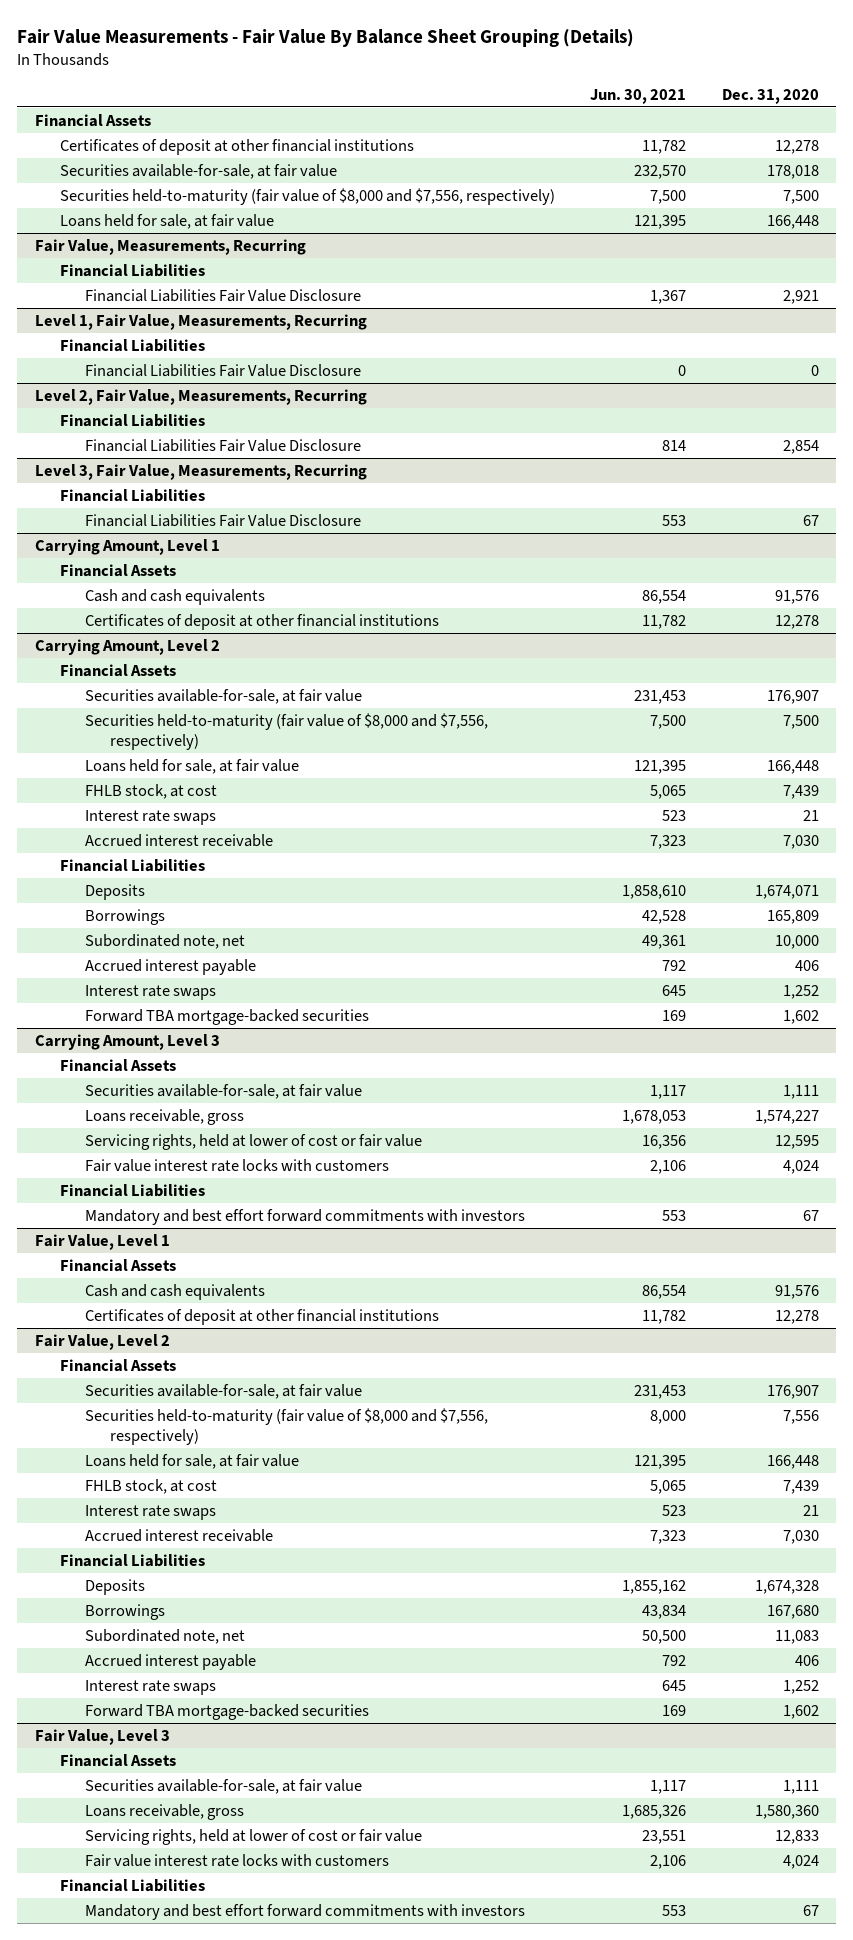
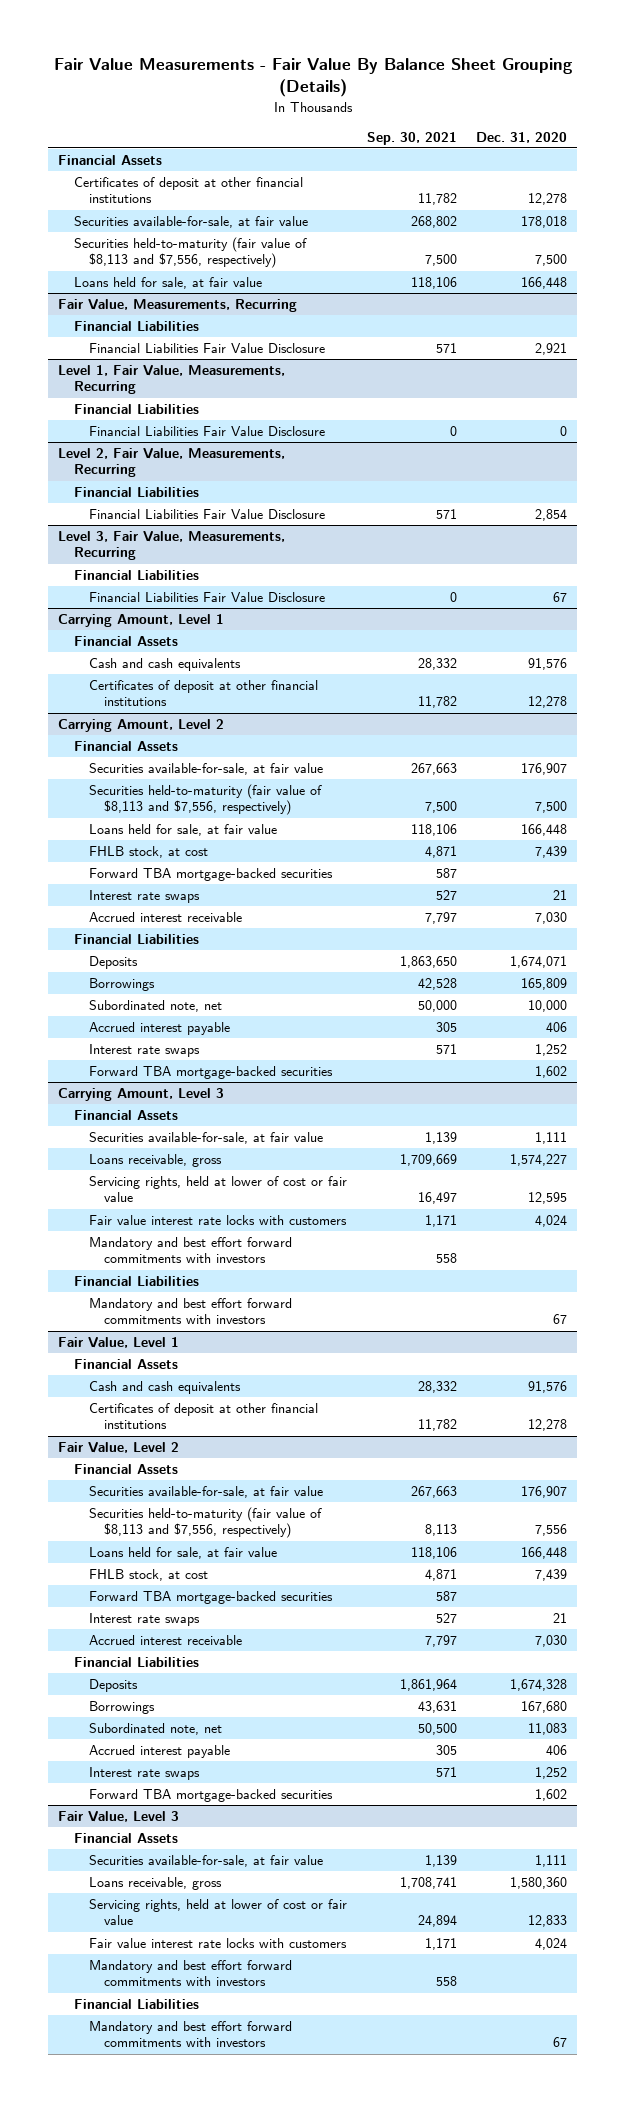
- | Jun. 30, 2021 | Dec. 31, 2020
+ | Sep. 30, 2021 | Dec. 31, 2020
- Securities held-to-maturity (fair value of $8,000 and $7,556, respectively) | 7,500 | 7,500
+ Securities held-to-maturity (fair value of $8,113 and $7,556, respectively) | 7,500 | 7,500
@ Carrying Amount, Level 2
- Securities held-to-maturity (fair value of $8,000 and $7,556, respectively) | 7,500 | 7,500
+ Securities held-to-maturity (fair value of $8,113 and $7,556, respectively) | 7,500 | 7,500
+ Forward TBA mortgage-backed securities | 587 |
@ Carrying Amount, Level 3
+ Mandatory and best effort forward commitments with investors | 558 |
@ Fair Value, Level 2
- Securities held-to-maturity (fair value of $8,000 and $7,556, respectively) | 8,000 | 7,556
+ Securities held-to-maturity (fair value of $8,113 and $7,556, respectively) | 8,113 | 7,556
+ Forward TBA mortgage-backed securities | 587 |
@ Fair Value, Level 3
+ Mandatory and best effort forward commitments with investors | 558 |

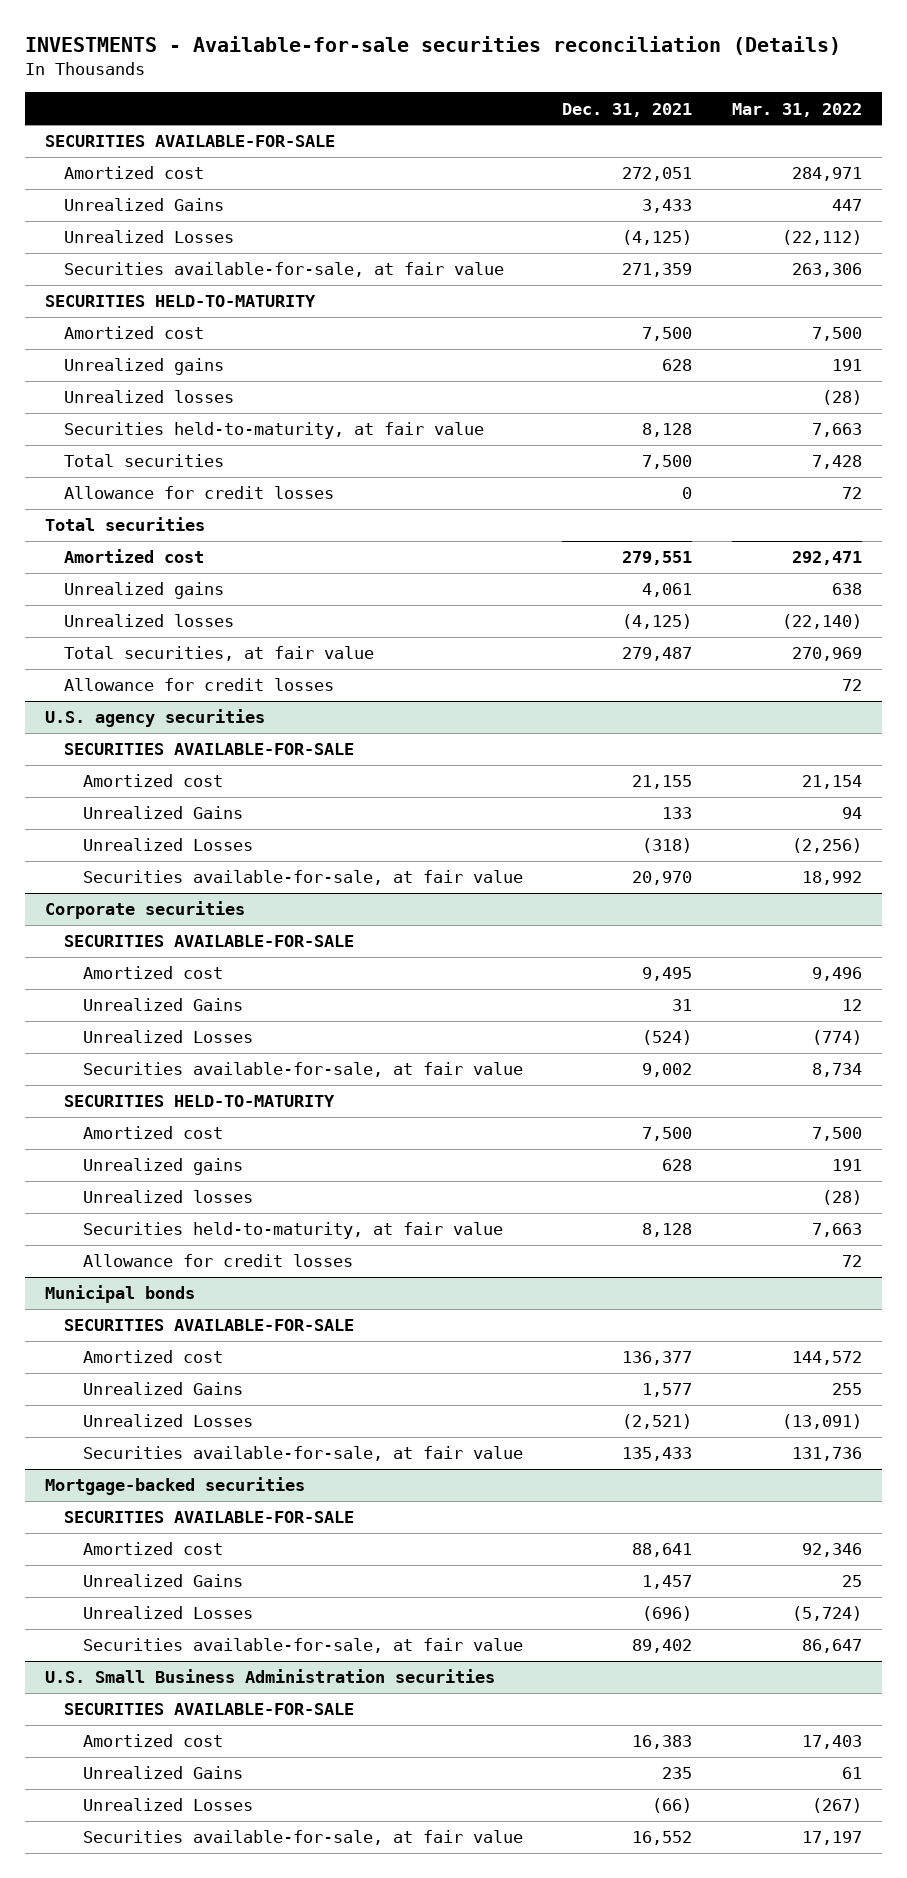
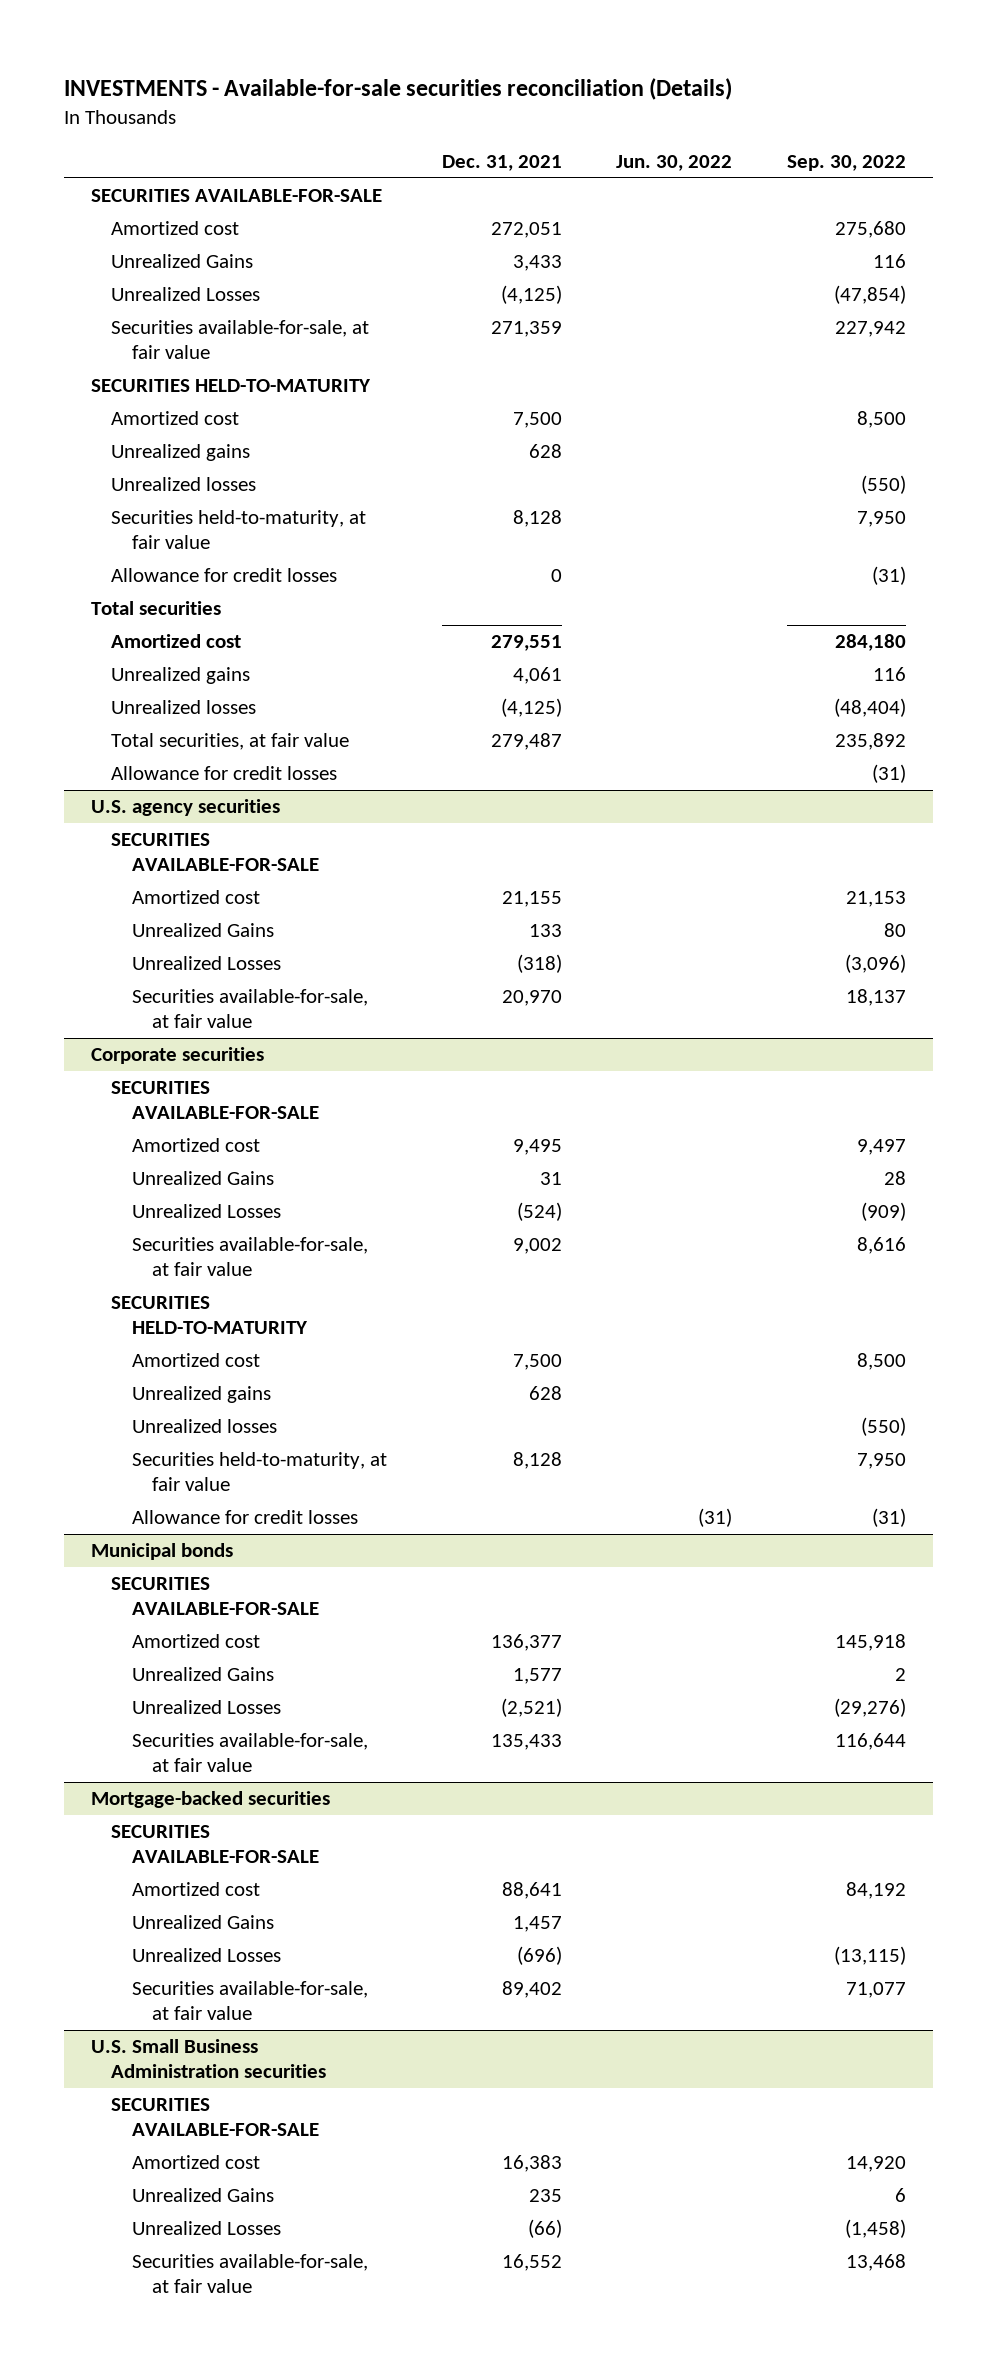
- | Dec. 31, 2021 | Mar. 31, 2022
+ | Dec. 31, 2021 | Jun. 30, 2022 | Sep. 30, 2022
- Total securities | 7,500 | 7,428

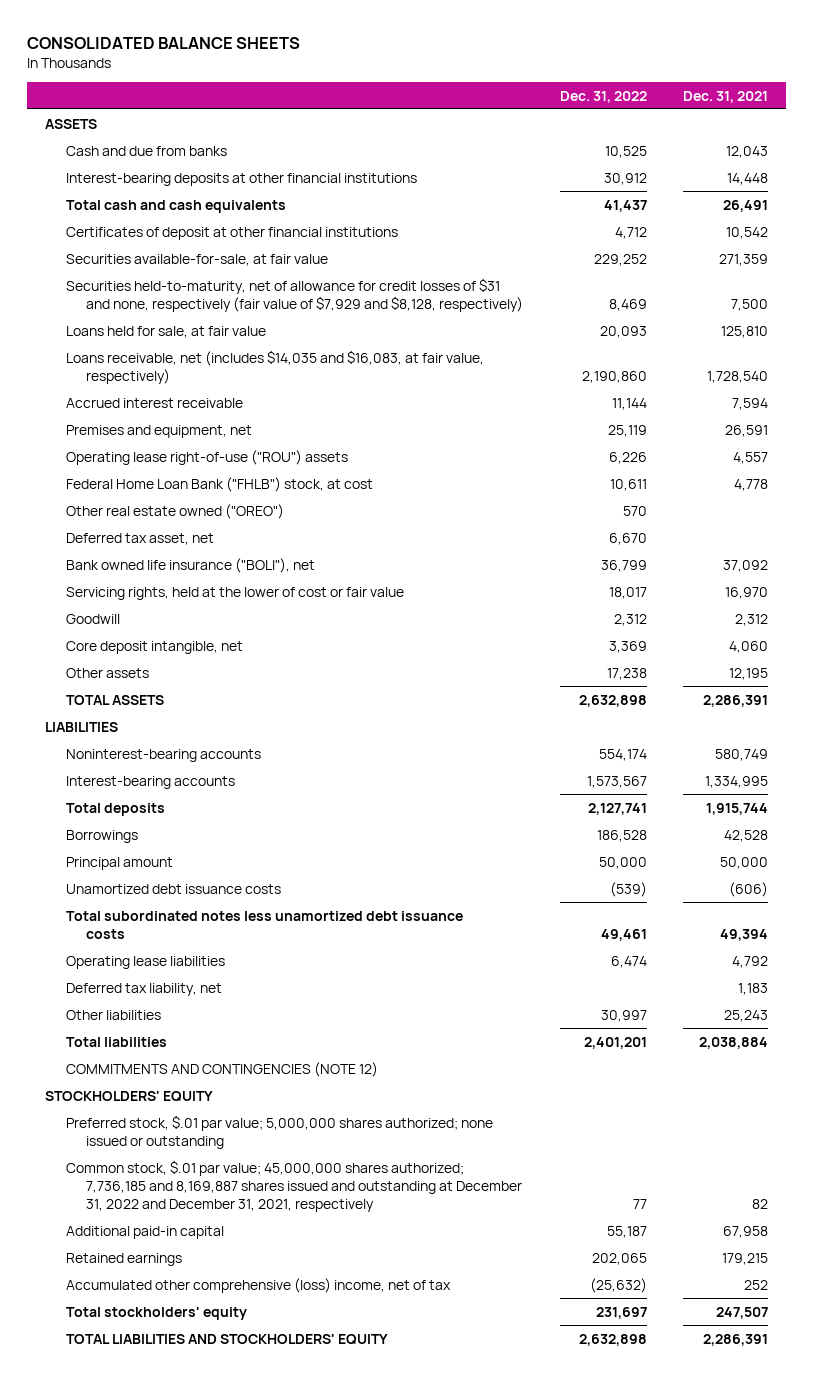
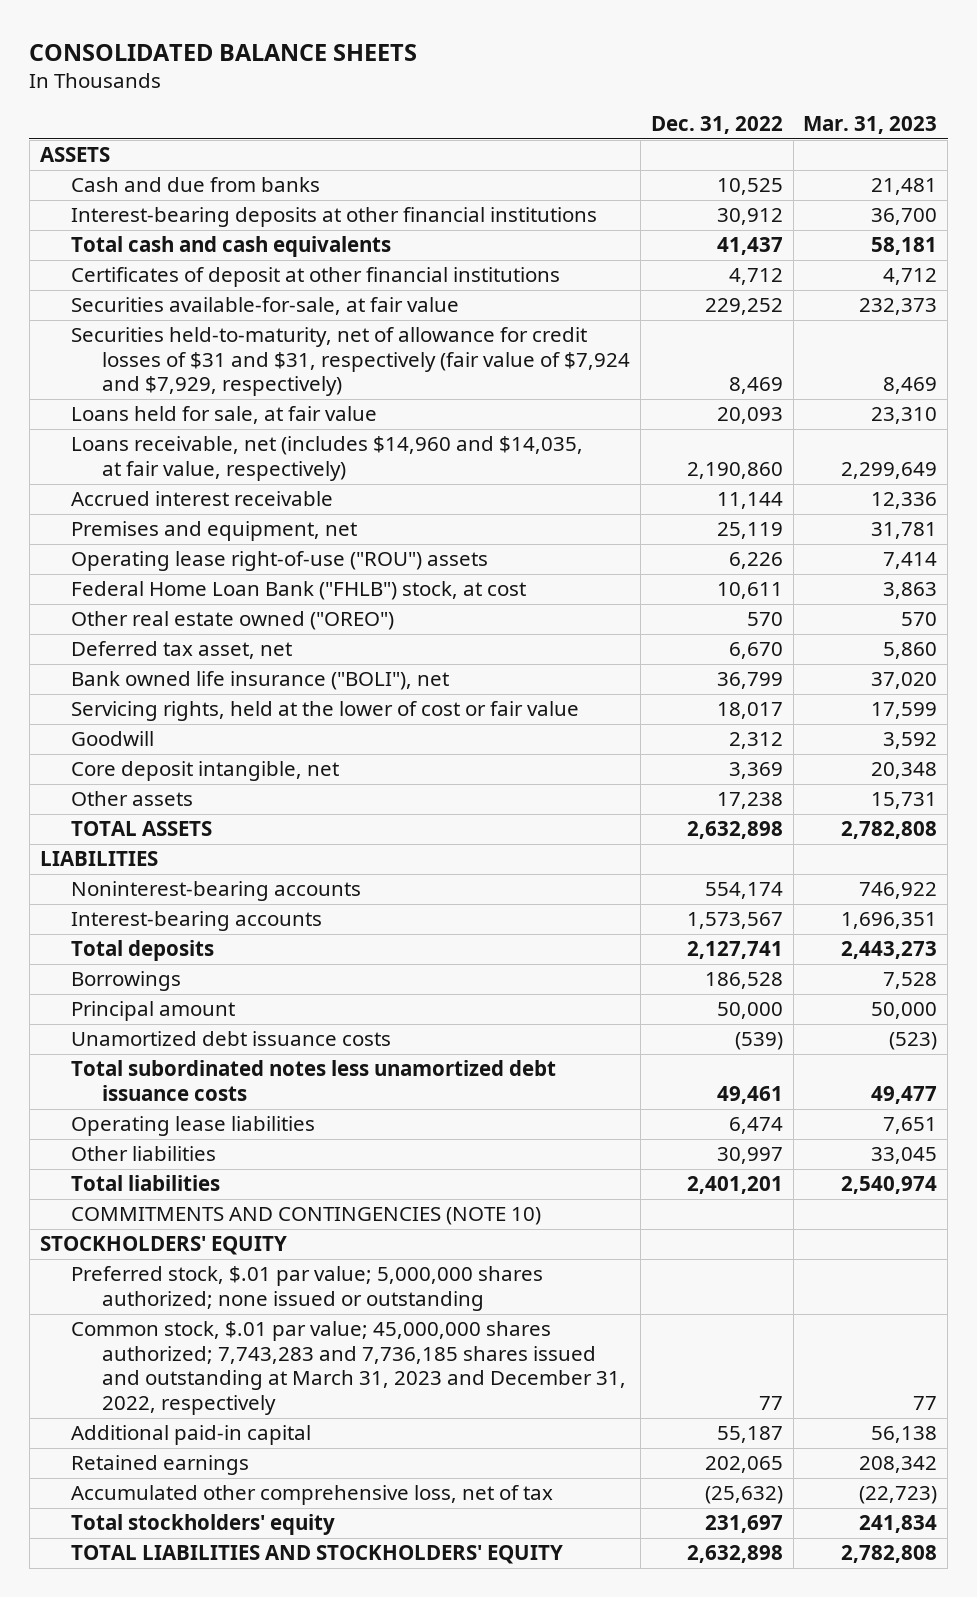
- | Dec. 31, 2022 | Dec. 31, 2021
+ | Dec. 31, 2022 | Mar. 31, 2023
- Securities held-to-maturity, net of allowance for credit losses of $31 and none, respectively (fair value of $7,929 and $8,128, respectively) | 8,469 | 7,500
+ Securities held-to-maturity, net of allowance for credit losses of $31 and $31, respectively (fair value of $7,924 and $7,929, respectively) | 8,469 | 8,469
- Loans receivable, net (includes $14,035 and $16,083, at fair value, respectively) | 2,190,860 | 1,728,540
+ Loans receivable, net (includes $14,960 and $14,035, at fair value, respectively) | 2,190,860 | 2,299,649
- Deferred tax liability, net | | 1,183
- COMMITMENTS AND CONTINGENCIES (NOTE 12)
+ COMMITMENTS AND CONTINGENCIES (NOTE 10)
- Common stock, $.01 par value; 45,000,000 shares authorized; 7,736,185 and 8,169,887 shares issued and outstanding at December 31, 2022 and December 31, 2021, respectively | 77 | 82
+ Common stock, $.01 par value; 45,000,000 shares authorized; 7,743,283 and 7,736,185 shares issued and outstanding at March 31, 2023 and December 31, 2022, respectively | 77 | 77
- Accumulated other comprehensive (loss) income, net of tax | (25,632) | 252
+ Accumulated other comprehensive loss, net of tax | (25,632) | (22,723)

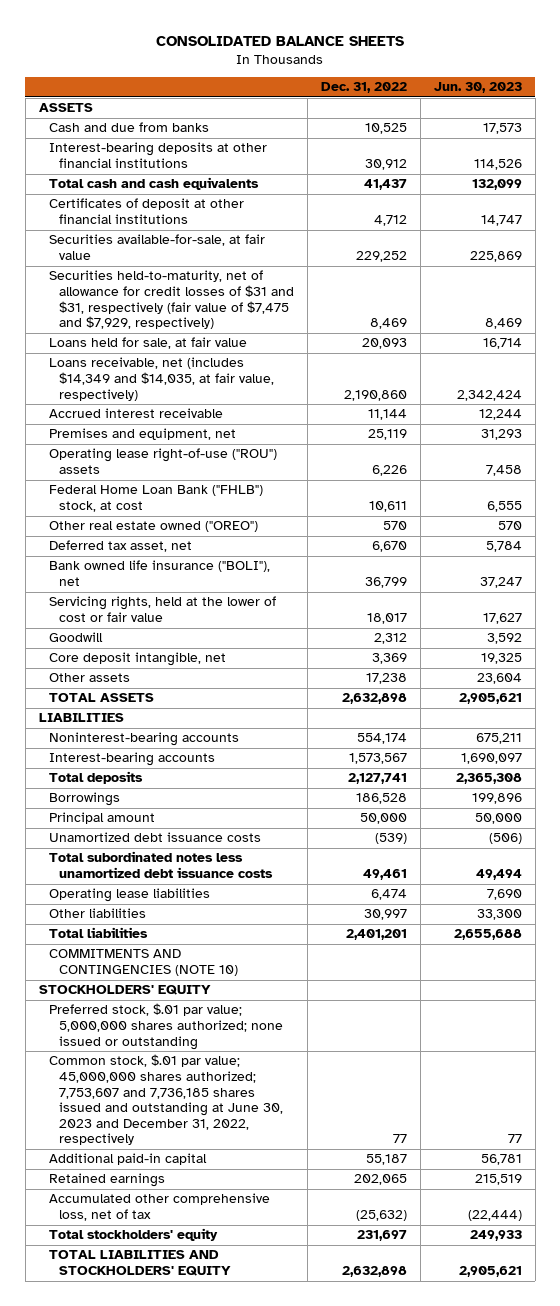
- | Dec. 31, 2022 | Mar. 31, 2023
+ | Dec. 31, 2022 | Jun. 30, 2023
- Securities held-to-maturity, net of allowance for credit losses of $31 and $31, respectively (fair value of $7,924 and $7,929, respectively) | 8,469 | 8,469
+ Securities held-to-maturity, net of allowance for credit losses of $31 and $31, respectively (fair value of $7,475 and $7,929, respectively) | 8,469 | 8,469
- Loans receivable, net (includes $14,960 and $14,035, at fair value, respectively) | 2,190,860 | 2,299,649
+ Loans receivable, net (includes $14,349 and $14,035, at fair value, respectively) | 2,190,860 | 2,342,424
- Common stock, $.01 par value; 45,000,000 shares authorized; 7,743,283 and 7,736,185 shares issued and outstanding at March 31, 2023 and December 31, 2022, respectively | 77 | 77
+ Common stock, $.01 par value; 45,000,000 shares authorized; 7,753,607 and 7,736,185 shares issued and outstanding at June 30, 2023 and December 31, 2022, respectively | 77 | 77

